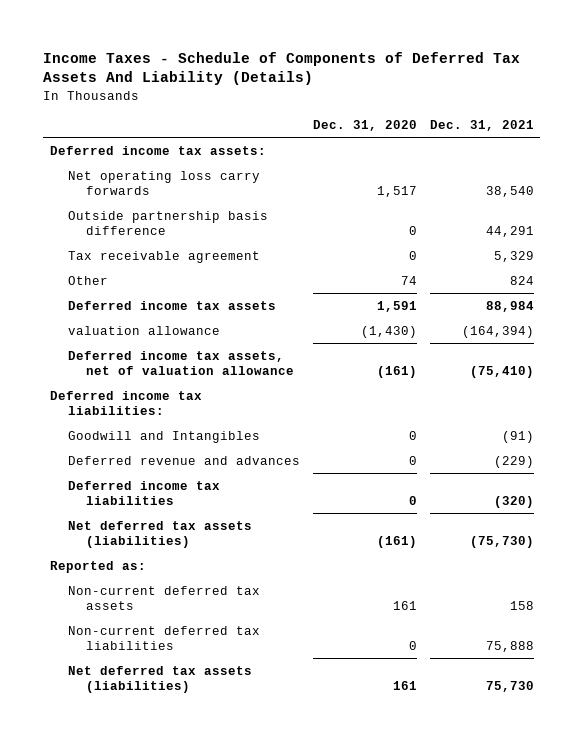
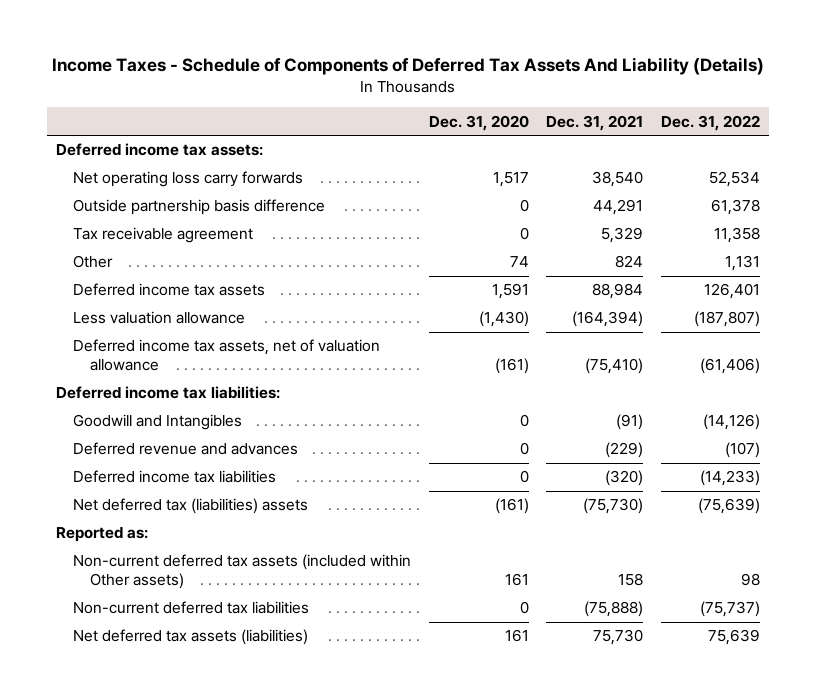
- | Dec. 31, 2020 | Dec. 31, 2021
+ | Dec. 31, 2020 | Dec. 31, 2021 | Dec. 31, 2022
- valuation allowance | (1,430) | (164,394)
+ Less valuation allowance | (1,430) | (164,394) | (187,807)
- Net deferred tax assets (liabilities) | (161) | (75,730)
+ Net deferred tax (liabilities) assets | (161) | (75,730) | (75,639)
- Non-current deferred tax assets | 161 | 158
- Non-current deferred tax liabilities | 0 | 75,888
+ Non-current deferred tax assets (included within Other assets) | 161 | 158 | 98
+ Non-current deferred tax liabilities | 0 | (75,888) | (75,737)

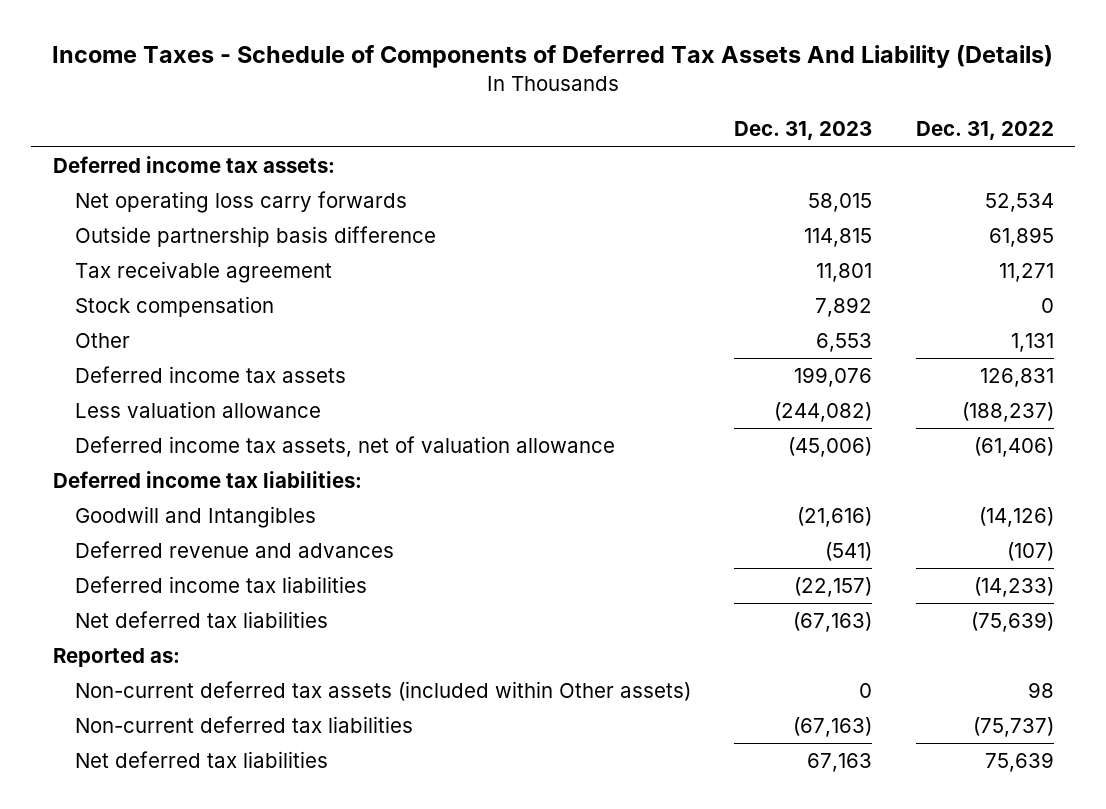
- | Dec. 31, 2020 | Dec. 31, 2021 | Dec. 31, 2022
+ | Dec. 31, 2023 | Dec. 31, 2022
- Outside partnership basis difference | 0 | 44,291 | 61,378
- Tax receivable agreement | 0 | 5,329 | 11,358
+ Outside partnership basis difference | 114,815 | 61,895
+ Tax receivable agreement | 11,801 | 11,271
+ Stock compensation | 7,892 | 0
- Deferred income tax assets | 1,591 | 88,984 | 126,401
- Less valuation allowance | (1,430) | (164,394) | (187,807)
+ Deferred income tax assets | 199,076 | 126,831
+ Less valuation allowance | (244,082) | (188,237)
- Net deferred tax (liabilities) assets | (161) | (75,730) | (75,639)
+ Net deferred tax liabilities | (67,163) | (75,639)
- Net deferred tax assets (liabilities) | 161 | 75,730 | 75,639
+ Net deferred tax liabilities | 67,163 | 75,639

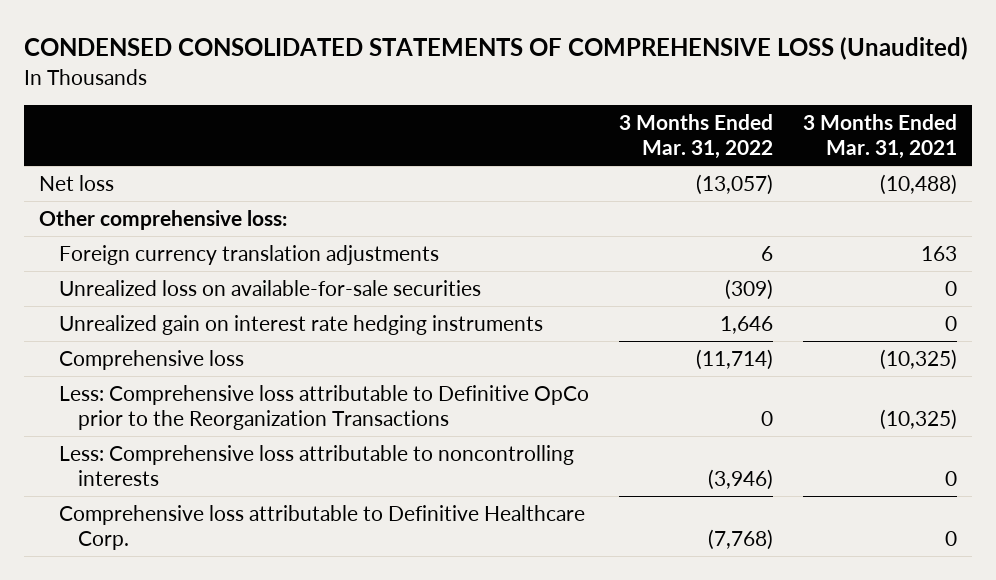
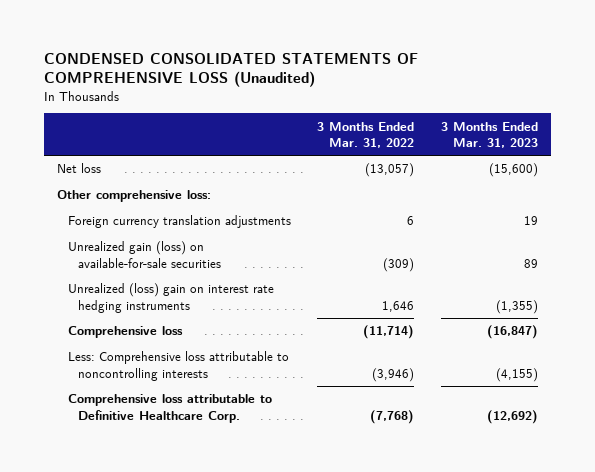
- | 3 Months Ended Mar. 31, 2022 | 3 Months Ended Mar. 31, 2021
+ | 3 Months Ended Mar. 31, 2022 | 3 Months Ended Mar. 31, 2023
- Unrealized loss on available-for-sale securities | (309) | 0
- Unrealized gain on interest rate hedging instruments | 1,646 | 0
+ Unrealized gain (loss) on available-for-sale securities | (309) | 89
+ Unrealized (loss) gain on interest rate hedging instruments | 1,646 | (1,355)
- Less: Comprehensive loss attributable to Definitive OpCo prior to the Reorganization Transactions | 0 | (10,325)

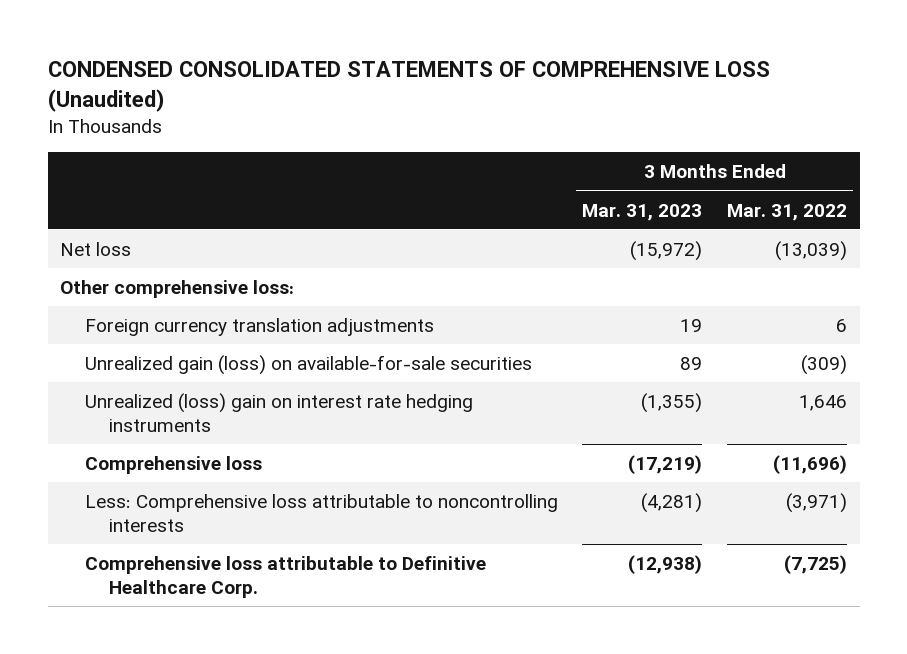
- | 3 Months Ended Mar. 31, 2022 | 3 Months Ended Mar. 31, 2023
+ | 3 Months Ended Mar. 31, 2023 | 3 Months Ended Mar. 31, 2022
- Net loss | (13,057) | (15,600)
+ Net loss | (15,972) | (13,039)
- Comprehensive loss | (11,714) | (16,847)
- Less: Comprehensive loss attributable to noncontrolling interests | (3,946) | (4,155)
- Comprehensive loss attributable to Definitive Healthcare Corp. | (7,768) | (12,692)
+ Comprehensive loss | (17,219) | (11,696)
+ Less: Comprehensive loss attributable to noncontrolling interests | (4,281) | (3,971)
+ Comprehensive loss attributable to Definitive Healthcare Corp. | (12,938) | (7,725)

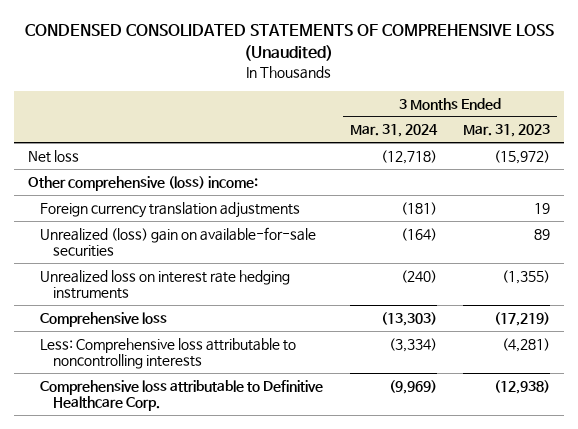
- | 3 Months Ended Mar. 31, 2023 | 3 Months Ended Mar. 31, 2022
+ | 3 Months Ended Mar. 31, 2024 | 3 Months Ended Mar. 31, 2023
- Other comprehensive loss:
+ Other comprehensive (loss) income:
- Unrealized gain (loss) on available-for-sale securities | 89 | (309)
- Unrealized (loss) gain on interest rate hedging instruments | (1,355) | 1,646
+ Unrealized (loss) gain on available-for-sale securities | (164) | 89
+ Unrealized loss on interest rate hedging instruments | (240) | (1,355)

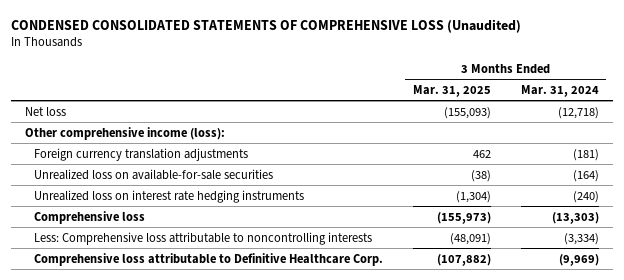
- | 3 Months Ended Mar. 31, 2024 | 3 Months Ended Mar. 31, 2023
+ | 3 Months Ended Mar. 31, 2025 | 3 Months Ended Mar. 31, 2024
- Other comprehensive (loss) income:
+ Other comprehensive income (loss):
- Unrealized (loss) gain on available-for-sale securities | (164) | 89
+ Unrealized loss on available-for-sale securities | (38) | (164)

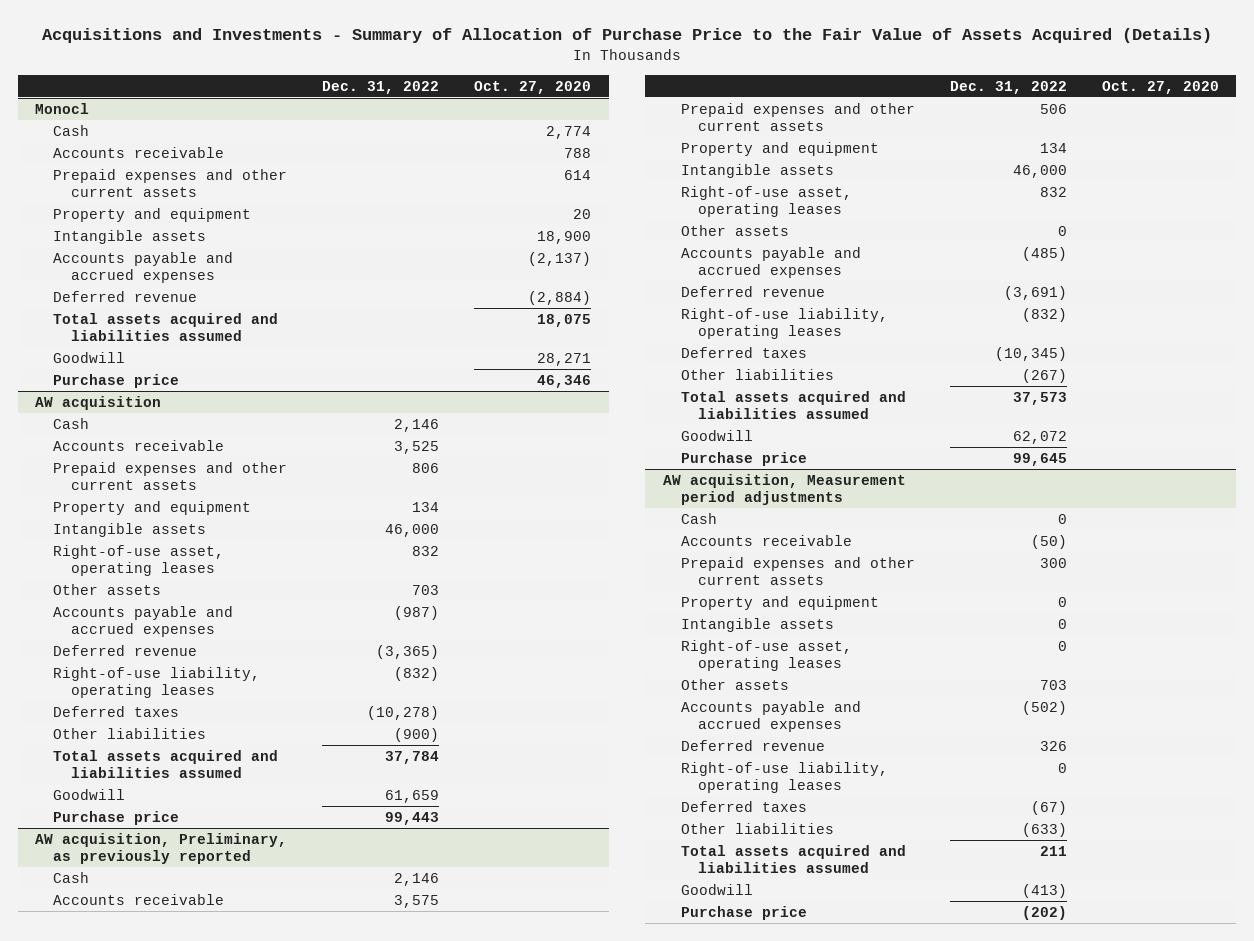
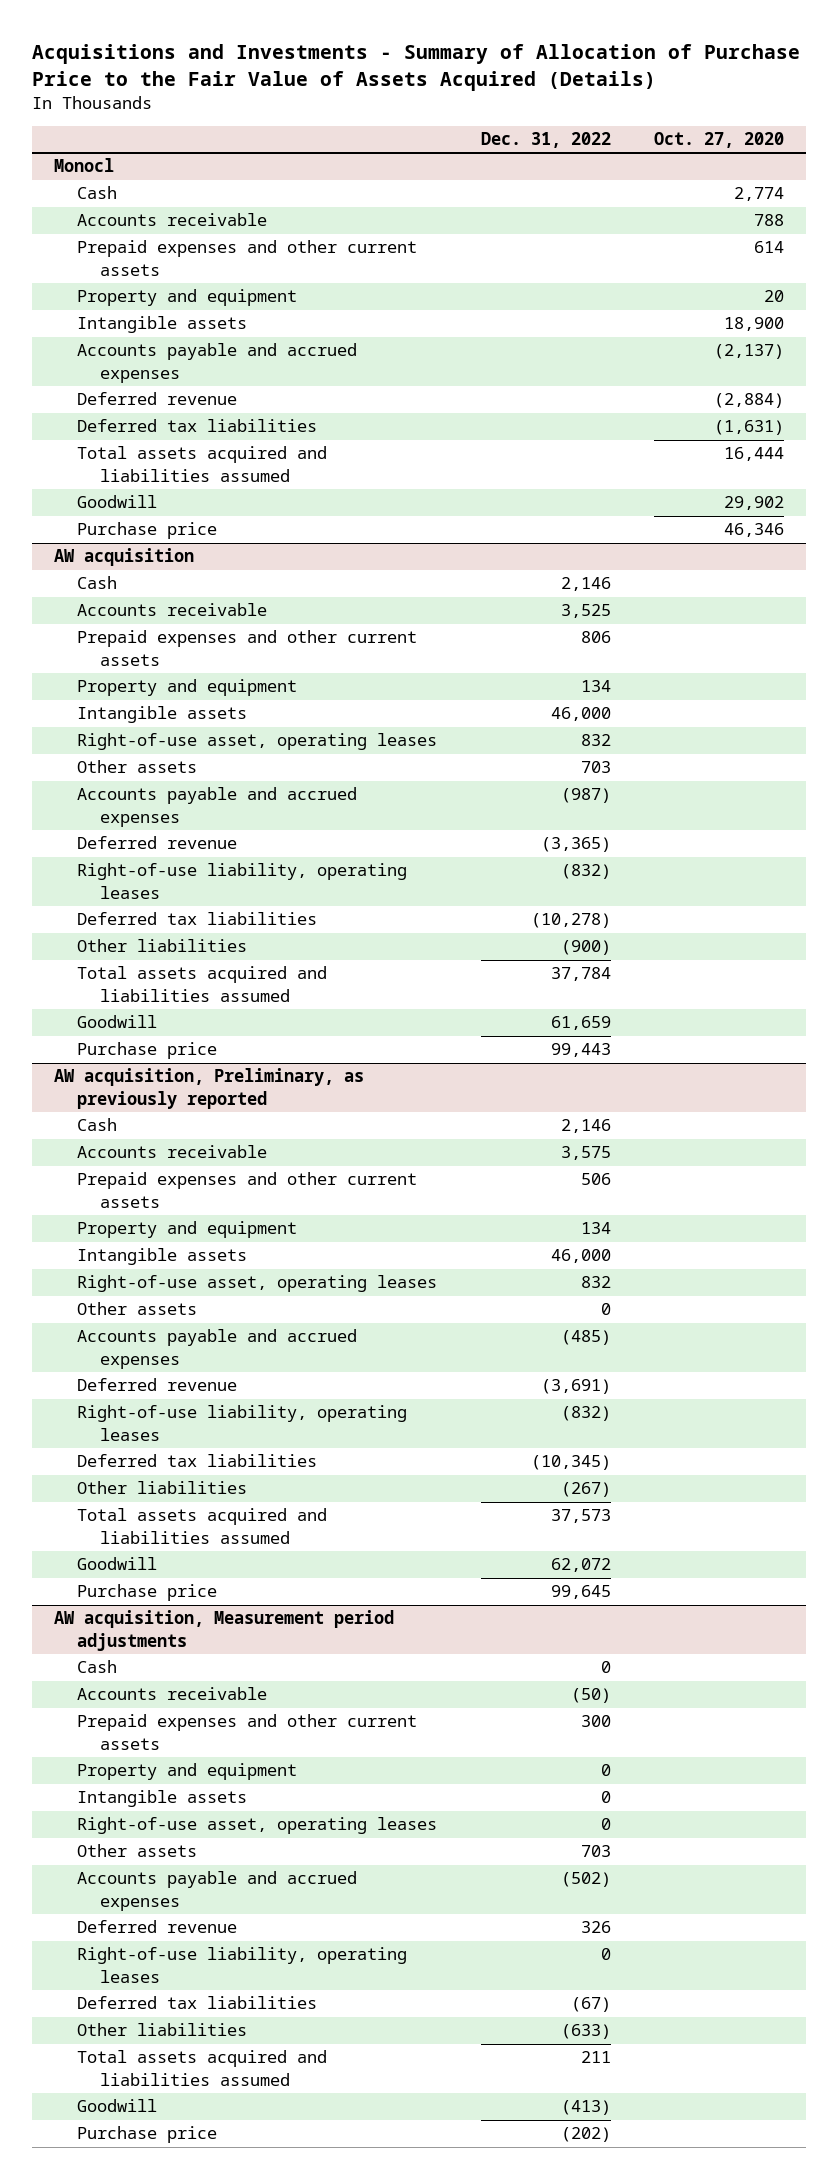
@ Monocl
- Total assets acquired and liabilities assumed | | 18,075
- Goodwill | | 28,271
+ Deferred tax liabilities | | (1,631)
+ Total assets acquired and liabilities assumed | | 16,444
+ Goodwill | | 29,902
@ AW acquisition
- Deferred taxes | (10,278) |
+ Deferred tax liabilities | (10,278) |
@ AW acquisition, Preliminary, as previously reported
- Deferred taxes | (10,345) |
+ Deferred tax liabilities | (10,345) |
@ AW acquisition, Measurement period adjustments
- Deferred taxes | (67) |
+ Deferred tax liabilities | (67) |

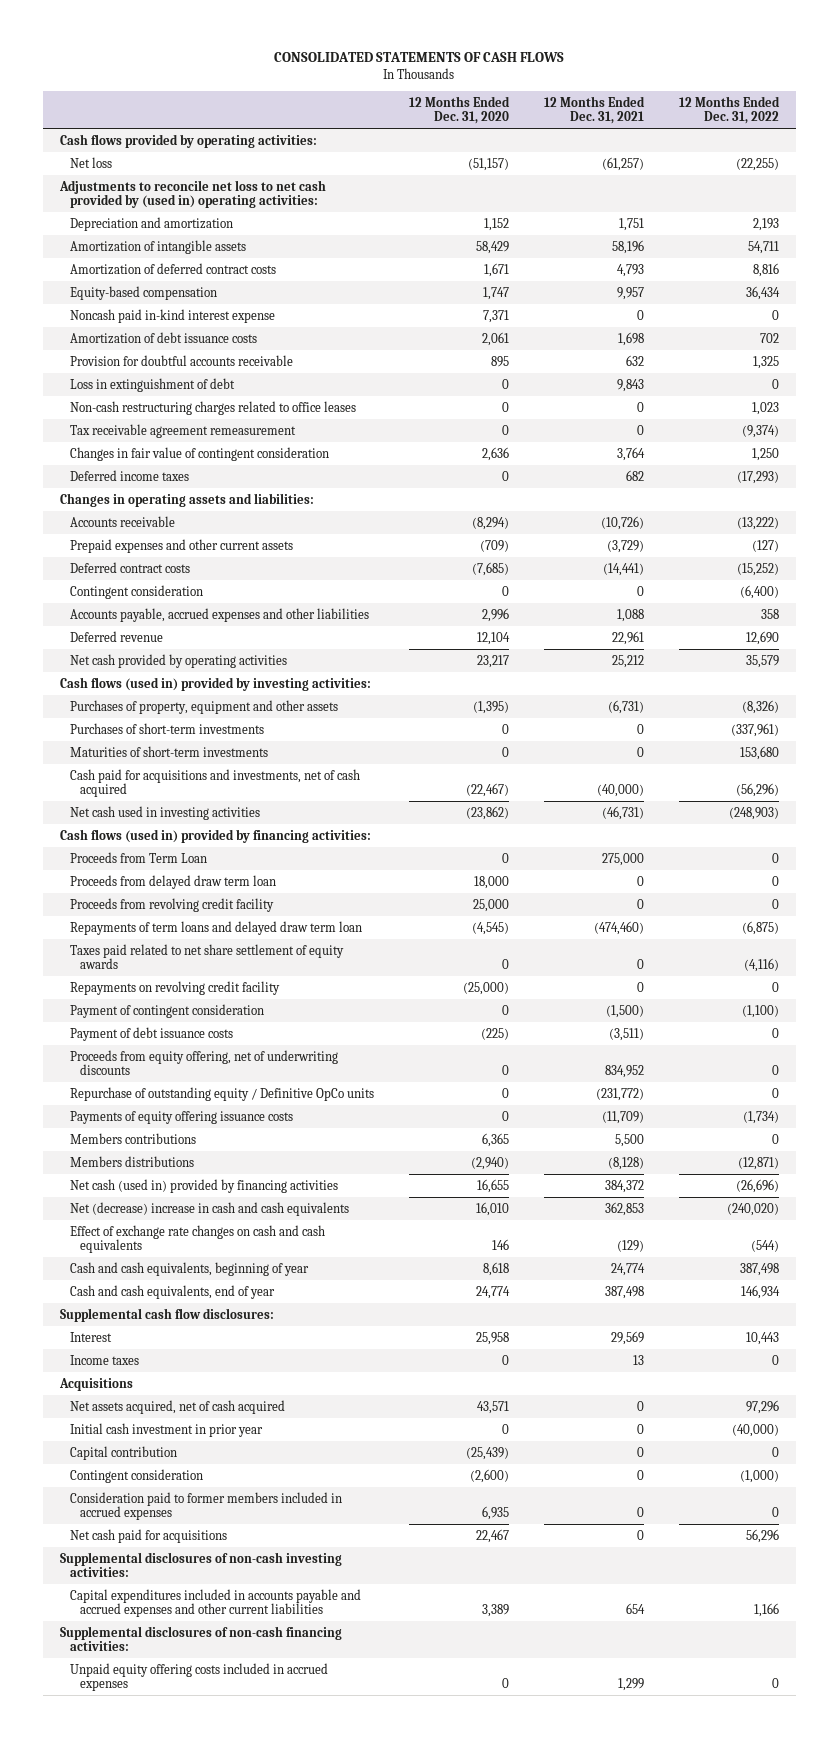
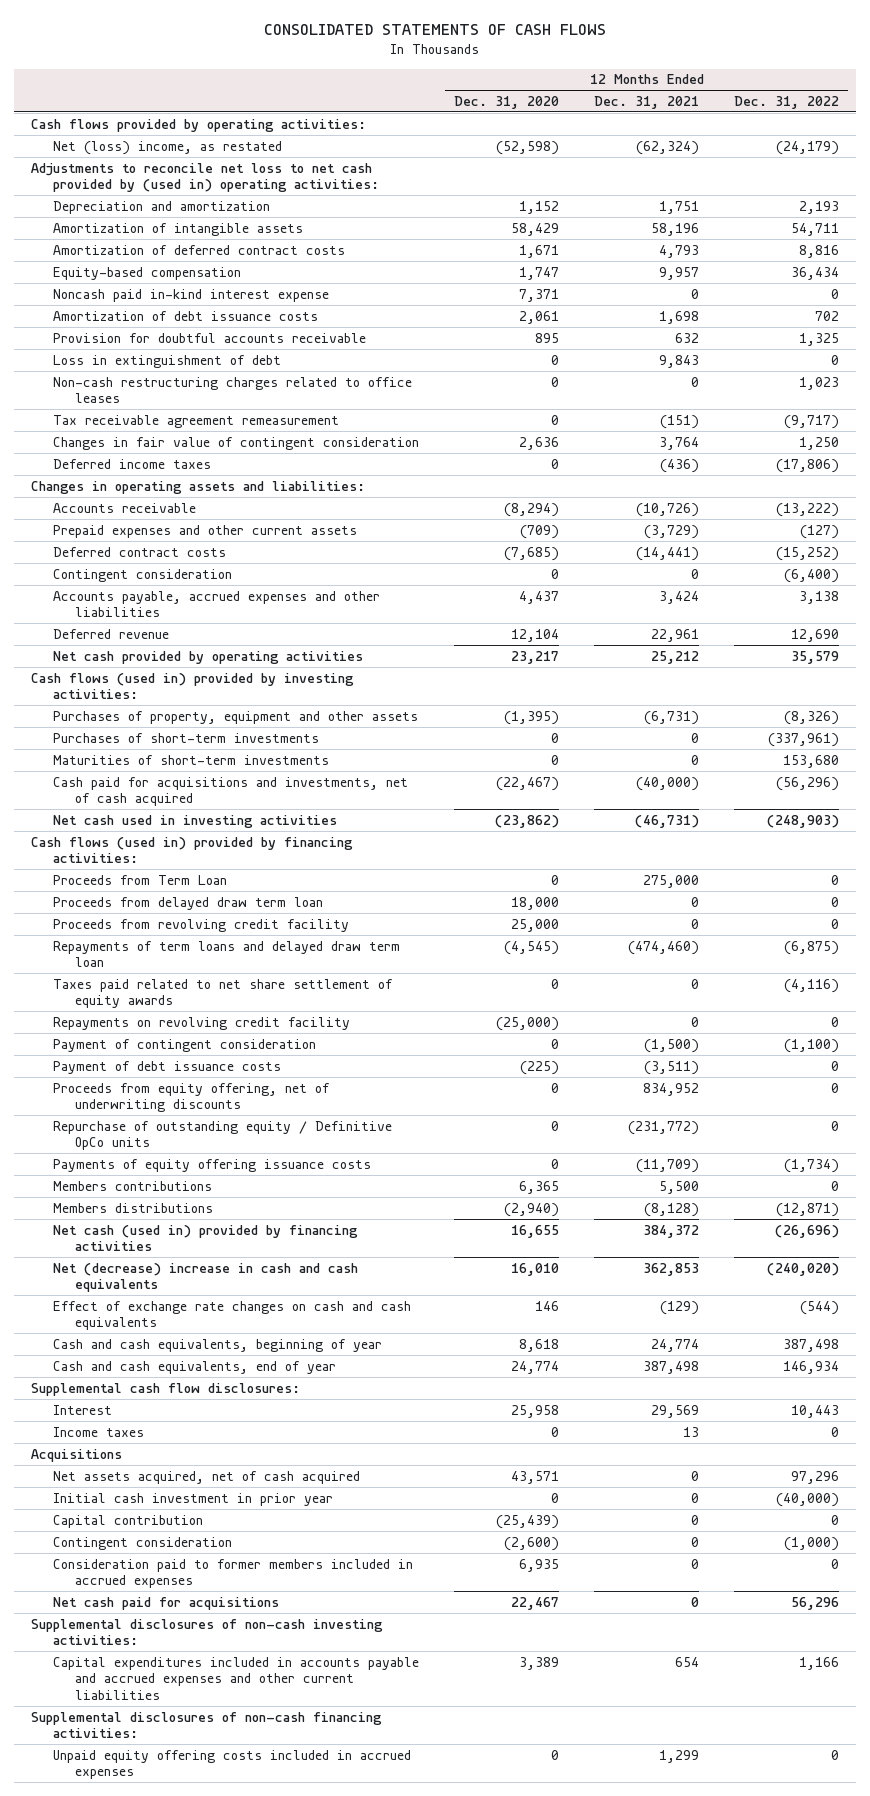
- Net loss | (51,157) | (61,257) | (22,255)
+ Net (loss) income, as restated | (52,598) | (62,324) | (24,179)
- Tax receivable agreement remeasurement | 0 | 0 | (9,374)
+ Tax receivable agreement remeasurement | 0 | (151) | (9,717)
- Deferred income taxes | 0 | 682 | (17,293)
+ Deferred income taxes | 0 | (436) | (17,806)
- Accounts payable, accrued expenses and other liabilities | 2,996 | 1,088 | 358
+ Accounts payable, accrued expenses and other liabilities | 4,437 | 3,424 | 3,138

